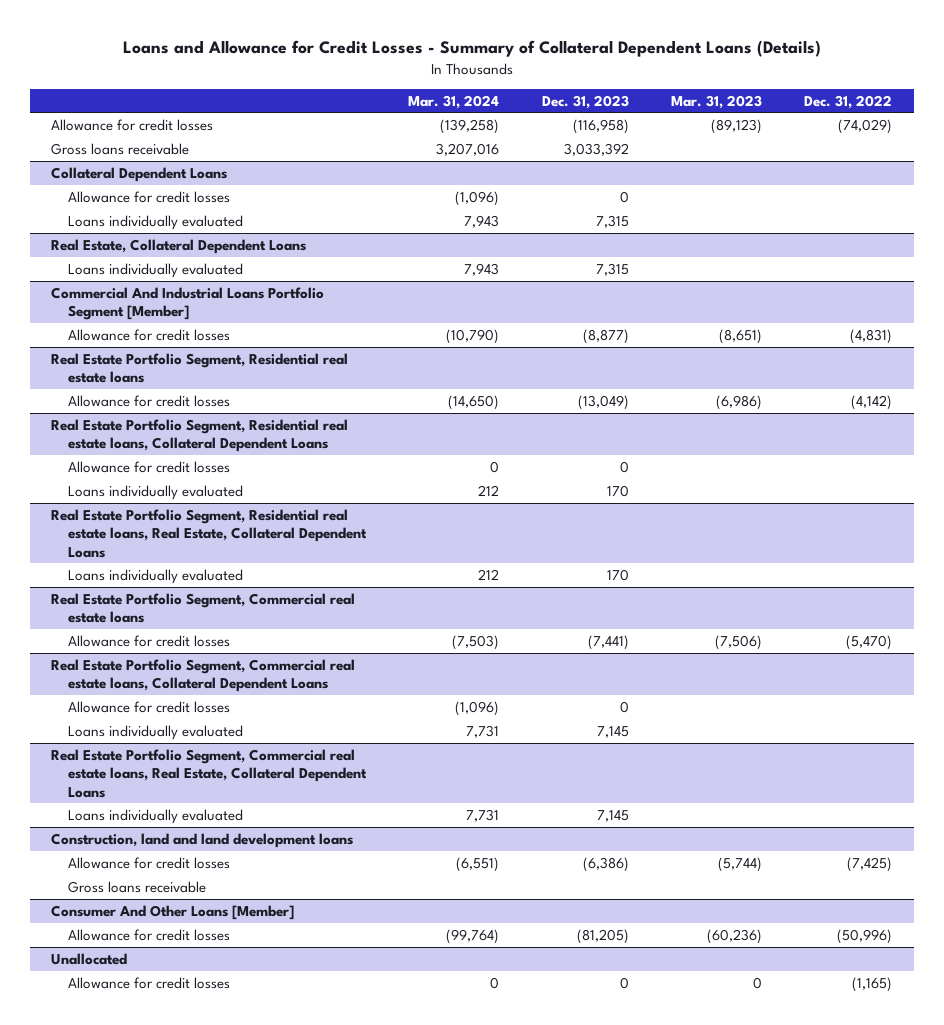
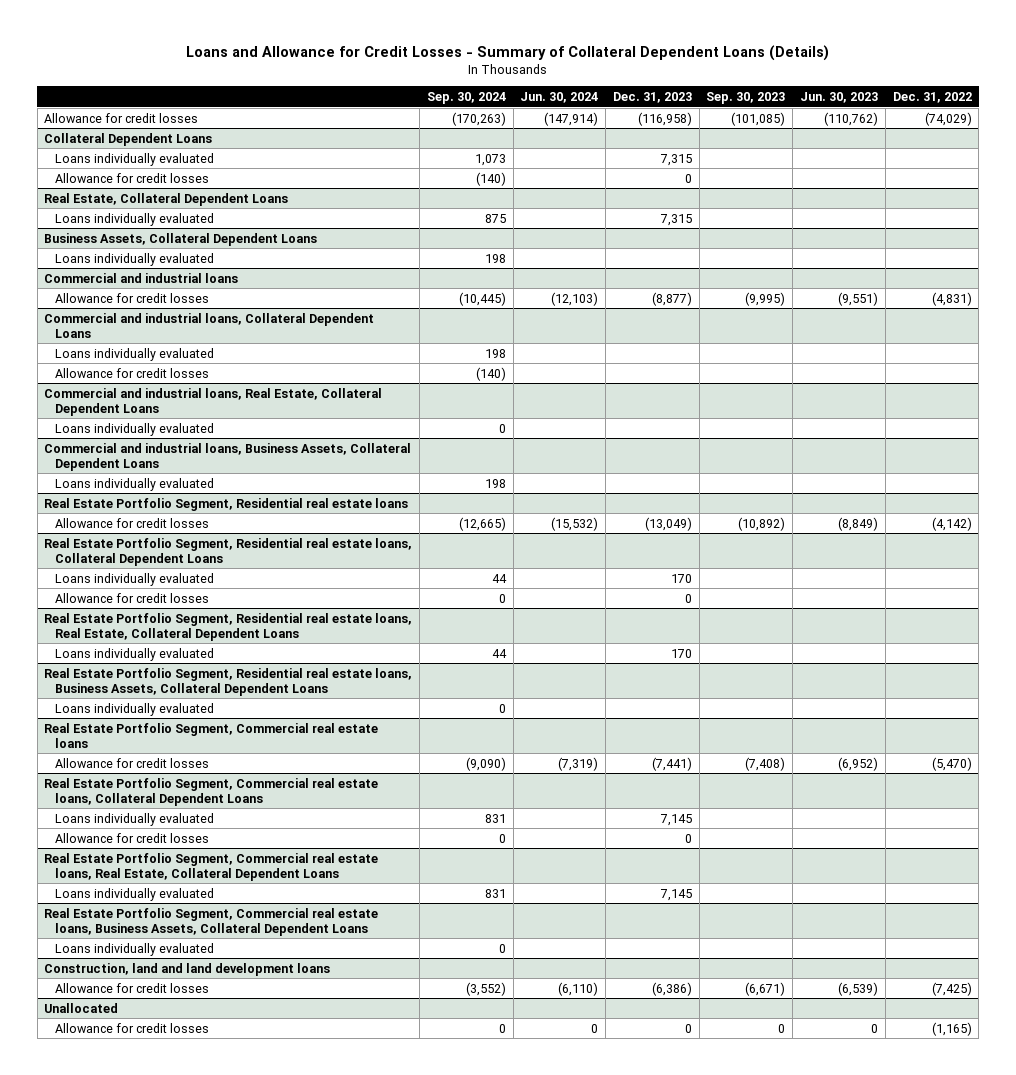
- | Mar. 31, 2024 | Dec. 31, 2023 | Mar. 31, 2023 | Dec. 31, 2022
+ | Sep. 30, 2024 | Jun. 30, 2024 | Dec. 31, 2023 | Sep. 30, 2023 | Jun. 30, 2023 | Dec. 31, 2022
- Gross loans receivable | 3,207,016 | 3,033,392 | |
@ Collateral Dependent Loans
moved down: Allowance for credit losses | (140) | | 0 | | |
- Commercial And Industrial Loans Portfolio Segment [Member]
+ Business Assets, Collateral Dependent Loans
+ Loans individually evaluated | 198 | | | | |
+ Commercial and industrial loans
+ Commercial and industrial loans, Collateral Dependent Loans
+ Loans individually evaluated | 198 | | | | |
+ Allowance for credit losses | (140) | | | | |
+ Commercial and industrial loans, Real Estate, Collateral Dependent Loans
+ Loans individually evaluated | 0 | | | | |
+ Commercial and industrial loans, Business Assets, Collateral Dependent Loans
+ Loans individually evaluated | 198 | | | | |
@ Real Estate Portfolio Segment, Residential real estate loans, Collateral Dependent Loans
moved down: Allowance for credit losses | 0 | | 0 | | |
+ Real Estate Portfolio Segment, Residential real estate loans, Business Assets, Collateral Dependent Loans
+ Loans individually evaluated | 0 | | | | |
@ Real Estate Portfolio Segment, Commercial real estate loans, Collateral Dependent Loans
moved down: Allowance for credit losses | 0 | | 0 | | |
+ Real Estate Portfolio Segment, Commercial real estate loans, Business Assets, Collateral Dependent Loans
+ Loans individually evaluated | 0 | | | | |
@ Construction, land and land development loans
- Gross loans receivable
- Consumer And Other Loans [Member]
- Allowance for credit losses | (99,764) | (81,205) | (60,236) | (50,996)

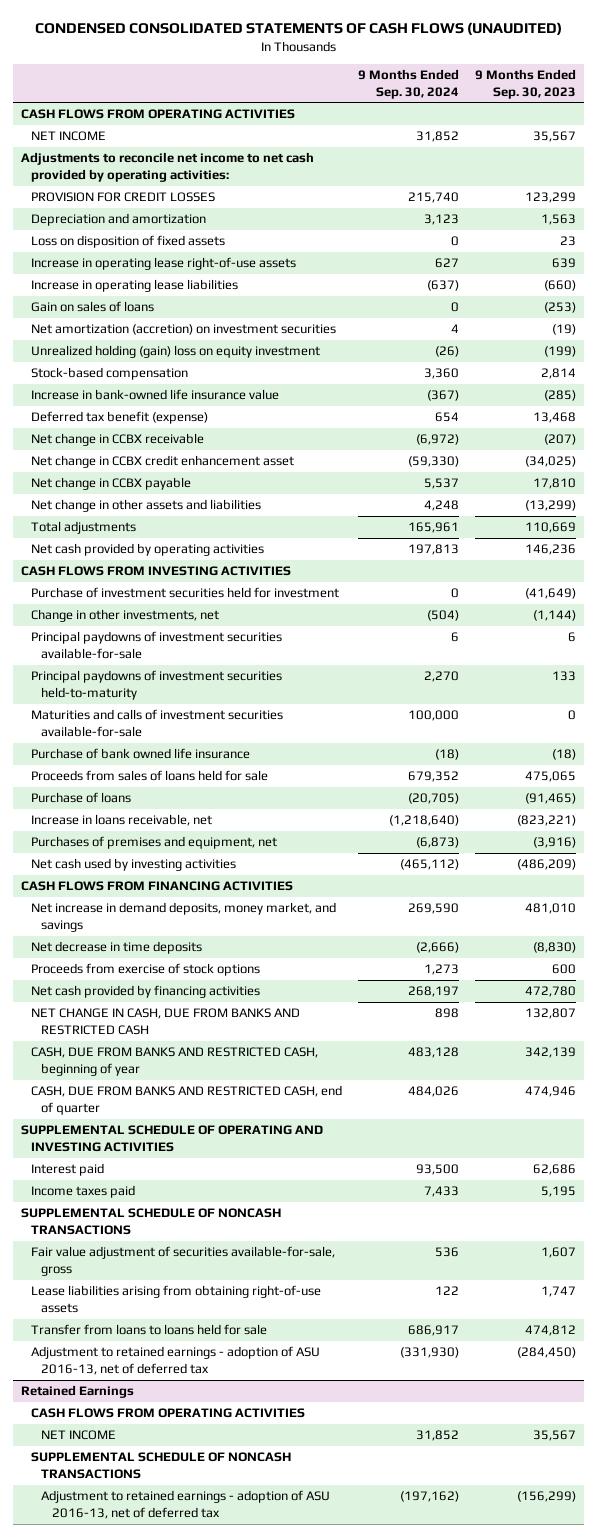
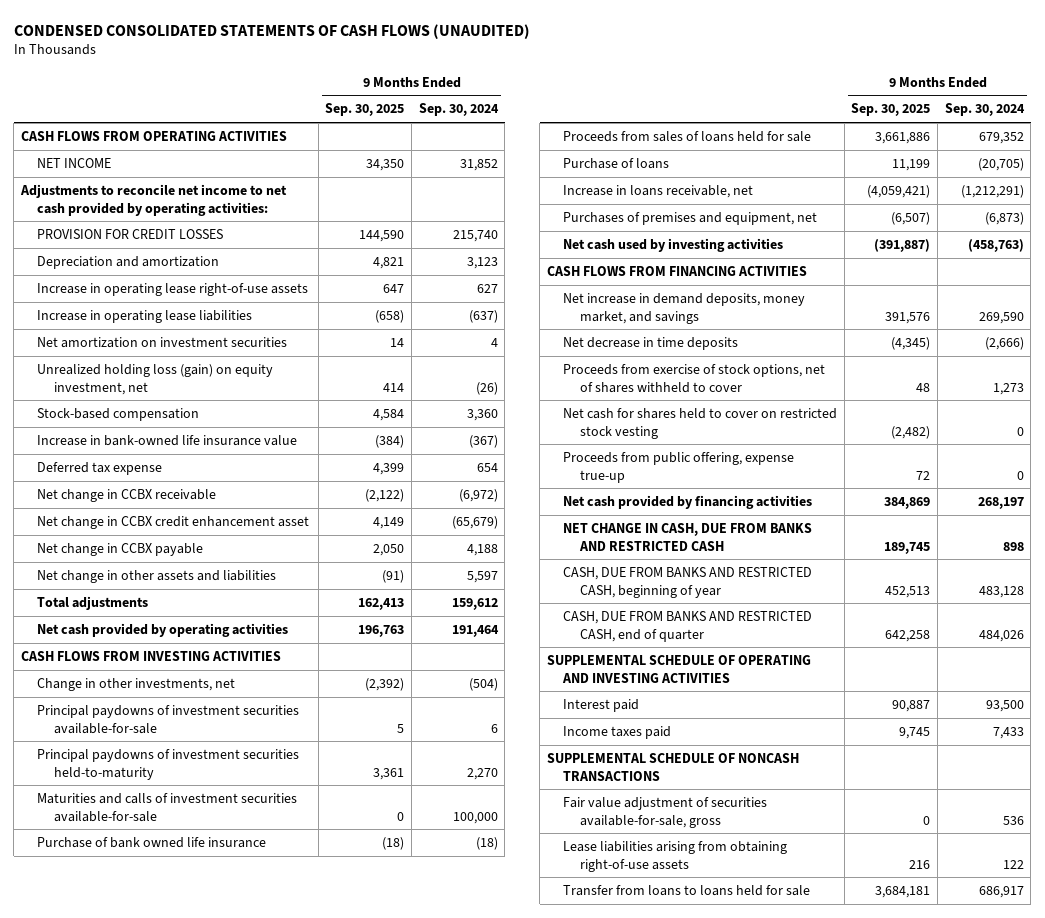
- | 9 Months Ended Sep. 30, 2024 | 9 Months Ended Sep. 30, 2023
+ | 9 Months Ended Sep. 30, 2025 | 9 Months Ended Sep. 30, 2024
- Loss on disposition of fixed assets | 0 | 23
- Gain on sales of loans | 0 | (253)
- Net amortization (accretion) on investment securities | 4 | (19)
- Unrealized holding (gain) loss on equity investment | (26) | (199)
+ Net amortization on investment securities | 14 | 4
+ Unrealized holding loss (gain) on equity investment, net | 414 | (26)
- Deferred tax benefit (expense) | 654 | 13,468
+ Deferred tax expense | 4,399 | 654
- Net change in CCBX credit enhancement asset | (59,330) | (34,025)
- Net change in CCBX payable | 5,537 | 17,810
- Net change in other assets and liabilities | 4,248 | (13,299)
- Total adjustments | 165,961 | 110,669
- Net cash provided by operating activities | 197,813 | 146,236
+ Net change in CCBX credit enhancement asset | 4,149 | (65,679)
+ Net change in CCBX payable | 2,050 | 4,188
+ Net change in other assets and liabilities | (91) | 5,597
+ Total adjustments | 162,413 | 159,612
+ Net cash provided by operating activities | 196,763 | 191,464
- Purchase of investment securities held for investment | 0 | (41,649)
- Increase in loans receivable, net | (1,218,640) | (823,221)
+ Increase in loans receivable, net | (4,059,421) | (1,212,291)
- Net cash used by investing activities | (465,112) | (486,209)
+ Net cash used by investing activities | (391,887) | (458,763)
- Proceeds from exercise of stock options | 1,273 | 600
+ Proceeds from exercise of stock options, net of shares withheld to cover | 48 | 1,273
+ Net cash for shares held to cover on restricted stock vesting | (2,482) | 0
+ Proceeds from public offering, expense true-up | 72 | 0
- Adjustment to retained earnings - adoption of ASU 2016-13, net of deferred tax | (331,930) | (284,450)
- Retained Earnings
- CASH FLOWS FROM OPERATING ACTIVITIES
- NET INCOME | 31,852 | 35,567
- SUPPLEMENTAL SCHEDULE OF NONCASH TRANSACTIONS
- Adjustment to retained earnings - adoption of ASU 2016-13, net of deferred tax | (197,162) | (156,299)

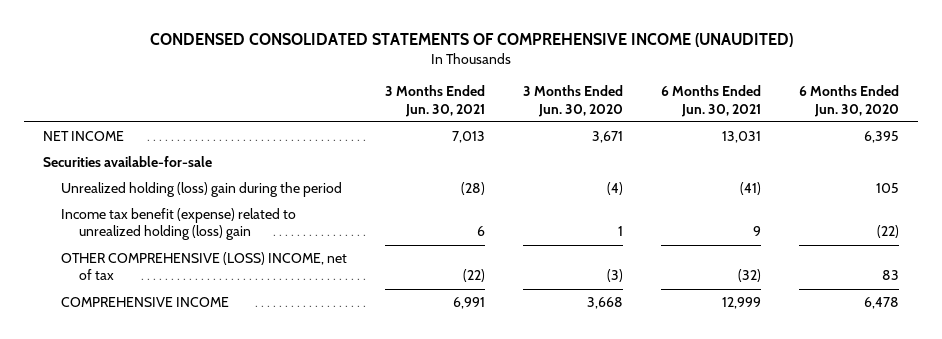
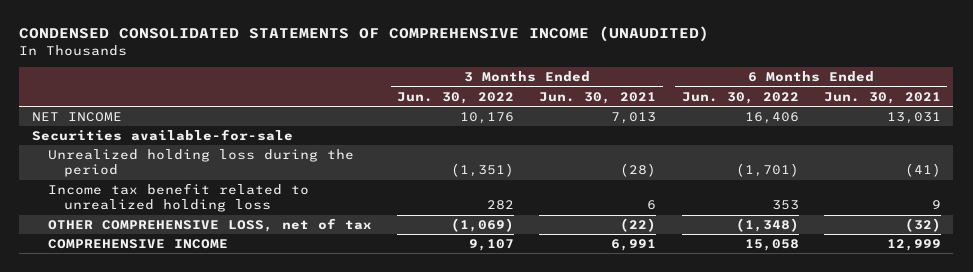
- | 3 Months Ended Jun. 30, 2021 | 3 Months Ended Jun. 30, 2020 | 6 Months Ended Jun. 30, 2021 | 6 Months Ended Jun. 30, 2020
+ | 3 Months Ended Jun. 30, 2022 | 3 Months Ended Jun. 30, 2021 | 6 Months Ended Jun. 30, 2022 | 6 Months Ended Jun. 30, 2021
- Unrealized holding (loss) gain during the period | (28) | (4) | (41) | 105
- Income tax benefit (expense) related to unrealized holding (loss) gain | 6 | 1 | 9 | (22)
- OTHER COMPREHENSIVE (LOSS) INCOME, net of tax | (22) | (3) | (32) | 83
+ Unrealized holding loss during the period | (1,351) | (28) | (1,701) | (41)
+ Income tax benefit related to unrealized holding loss | 282 | 6 | 353 | 9
+ OTHER COMPREHENSIVE LOSS, net of tax | (1,069) | (22) | (1,348) | (32)

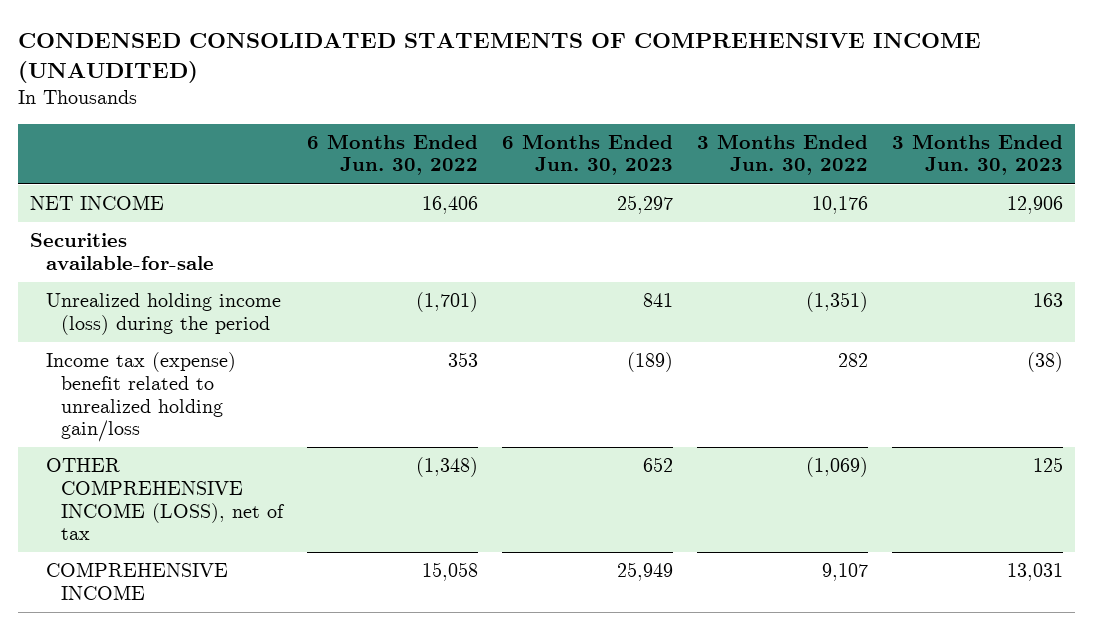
- | 3 Months Ended Jun. 30, 2022 | 3 Months Ended Jun. 30, 2021 | 6 Months Ended Jun. 30, 2022 | 6 Months Ended Jun. 30, 2021
+ | 6 Months Ended Jun. 30, 2022 | 6 Months Ended Jun. 30, 2023 | 3 Months Ended Jun. 30, 2022 | 3 Months Ended Jun. 30, 2023
- Unrealized holding loss during the period | (1,351) | (28) | (1,701) | (41)
- Income tax benefit related to unrealized holding loss | 282 | 6 | 353 | 9
- OTHER COMPREHENSIVE LOSS, net of tax | (1,069) | (22) | (1,348) | (32)
+ Unrealized holding income (loss) during the period | (1,701) | 841 | (1,351) | 163
+ Income tax (expense) benefit related to unrealized holding gain/loss | 353 | (189) | 282 | (38)
+ OTHER COMPREHENSIVE INCOME (LOSS), net of tax | (1,348) | 652 | (1,069) | 125

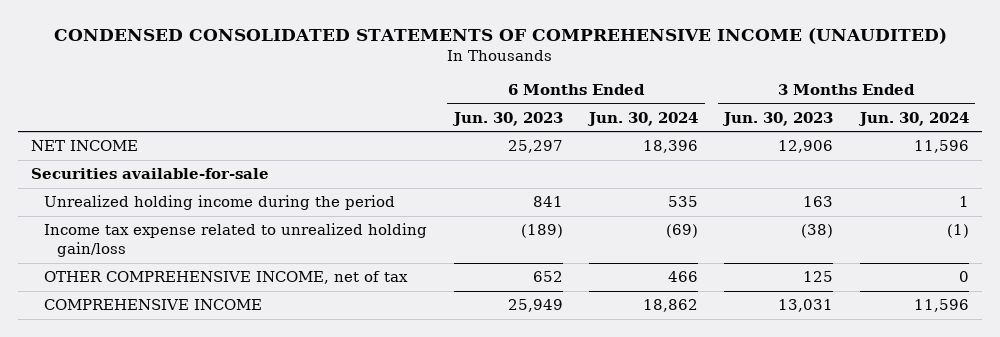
- | 6 Months Ended Jun. 30, 2022 | 6 Months Ended Jun. 30, 2023 | 3 Months Ended Jun. 30, 2022 | 3 Months Ended Jun. 30, 2023
+ | 6 Months Ended Jun. 30, 2023 | 6 Months Ended Jun. 30, 2024 | 3 Months Ended Jun. 30, 2023 | 3 Months Ended Jun. 30, 2024
- Unrealized holding income (loss) during the period | (1,701) | 841 | (1,351) | 163
- Income tax (expense) benefit related to unrealized holding gain/loss | 353 | (189) | 282 | (38)
- OTHER COMPREHENSIVE INCOME (LOSS), net of tax | (1,348) | 652 | (1,069) | 125
+ Unrealized holding income during the period | 841 | 535 | 163 | 1
+ Income tax expense related to unrealized holding gain/loss | (189) | (69) | (38) | (1)
+ OTHER COMPREHENSIVE INCOME, net of tax | 652 | 466 | 125 | 0

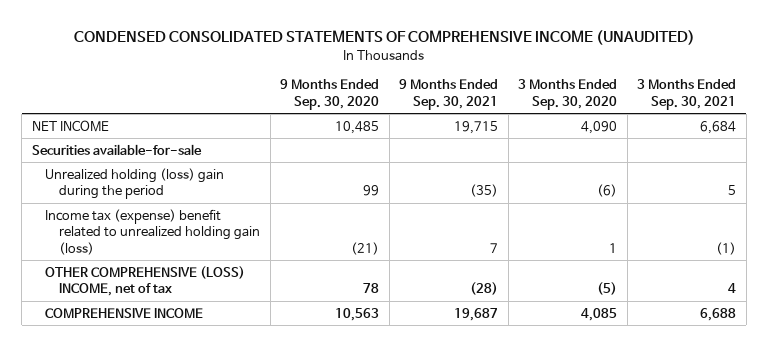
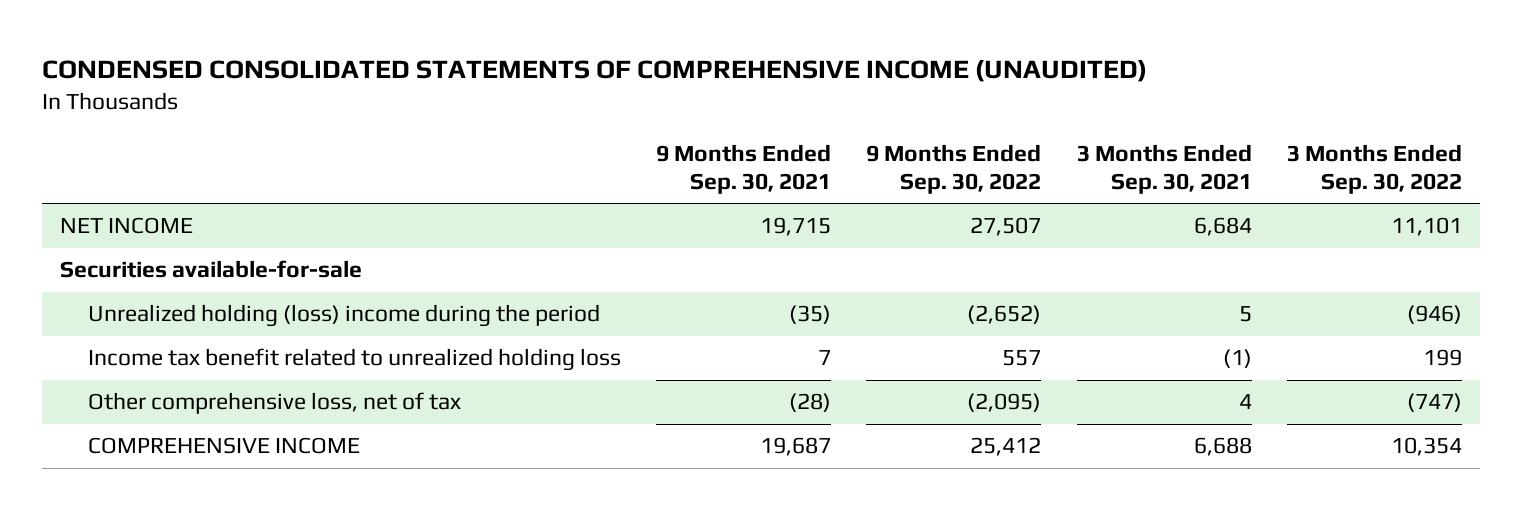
- | 9 Months Ended Sep. 30, 2020 | 9 Months Ended Sep. 30, 2021 | 3 Months Ended Sep. 30, 2020 | 3 Months Ended Sep. 30, 2021
+ | 9 Months Ended Sep. 30, 2021 | 9 Months Ended Sep. 30, 2022 | 3 Months Ended Sep. 30, 2021 | 3 Months Ended Sep. 30, 2022
- Unrealized holding (loss) gain during the period | 99 | (35) | (6) | 5
- Income tax (expense) benefit related to unrealized holding gain (loss) | (21) | 7 | 1 | (1)
- OTHER COMPREHENSIVE (LOSS) INCOME, net of tax | 78 | (28) | (5) | 4
+ Unrealized holding (loss) income during the period | (35) | (2,652) | 5 | (946)
+ Income tax benefit related to unrealized holding loss | 7 | 557 | (1) | 199
+ Other comprehensive loss, net of tax | (28) | (2,095) | 4 | (747)

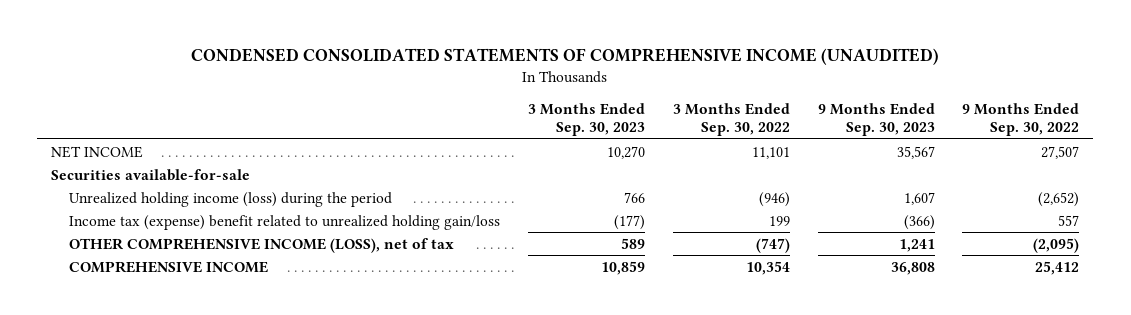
- | 9 Months Ended Sep. 30, 2021 | 9 Months Ended Sep. 30, 2022 | 3 Months Ended Sep. 30, 2021 | 3 Months Ended Sep. 30, 2022
+ | 3 Months Ended Sep. 30, 2023 | 3 Months Ended Sep. 30, 2022 | 9 Months Ended Sep. 30, 2023 | 9 Months Ended Sep. 30, 2022
- Unrealized holding (loss) income during the period | (35) | (2,652) | 5 | (946)
- Income tax benefit related to unrealized holding loss | 7 | 557 | (1) | 199
- Other comprehensive loss, net of tax | (28) | (2,095) | 4 | (747)
+ Unrealized holding income (loss) during the period | 766 | (946) | 1,607 | (2,652)
+ Income tax (expense) benefit related to unrealized holding gain/loss | (177) | 199 | (366) | 557
+ OTHER COMPREHENSIVE INCOME (LOSS), net of tax | 589 | (747) | 1,241 | (2,095)

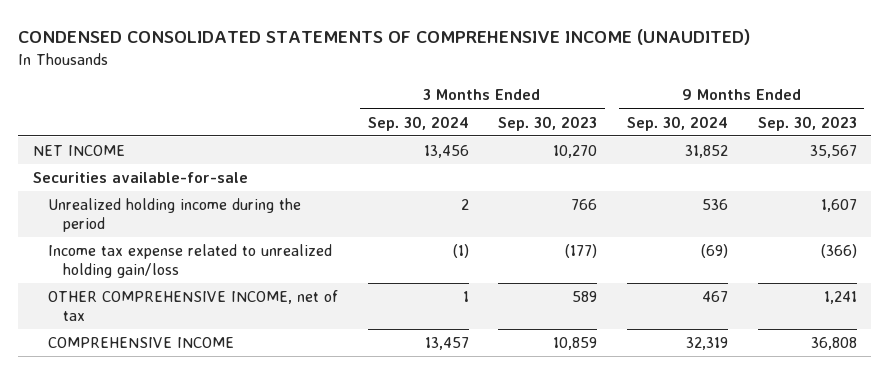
- | 3 Months Ended Sep. 30, 2023 | 3 Months Ended Sep. 30, 2022 | 9 Months Ended Sep. 30, 2023 | 9 Months Ended Sep. 30, 2022
+ | 3 Months Ended Sep. 30, 2024 | 3 Months Ended Sep. 30, 2023 | 9 Months Ended Sep. 30, 2024 | 9 Months Ended Sep. 30, 2023
- Unrealized holding income (loss) during the period | 766 | (946) | 1,607 | (2,652)
- Income tax (expense) benefit related to unrealized holding gain/loss | (177) | 199 | (366) | 557
- OTHER COMPREHENSIVE INCOME (LOSS), net of tax | 589 | (747) | 1,241 | (2,095)
+ Unrealized holding income during the period | 2 | 766 | 536 | 1,607
+ Income tax expense related to unrealized holding gain/loss | (1) | (177) | (69) | (366)
+ OTHER COMPREHENSIVE INCOME, net of tax | 1 | 589 | 467 | 1,241

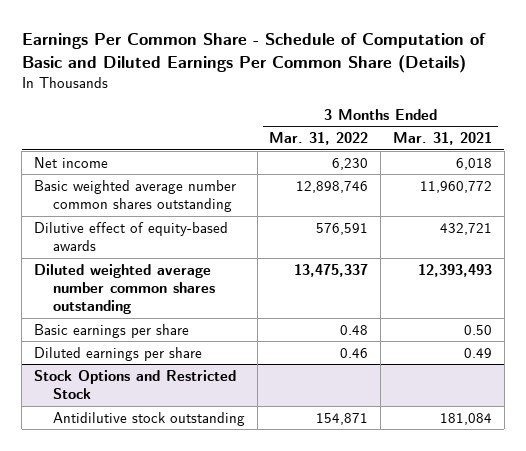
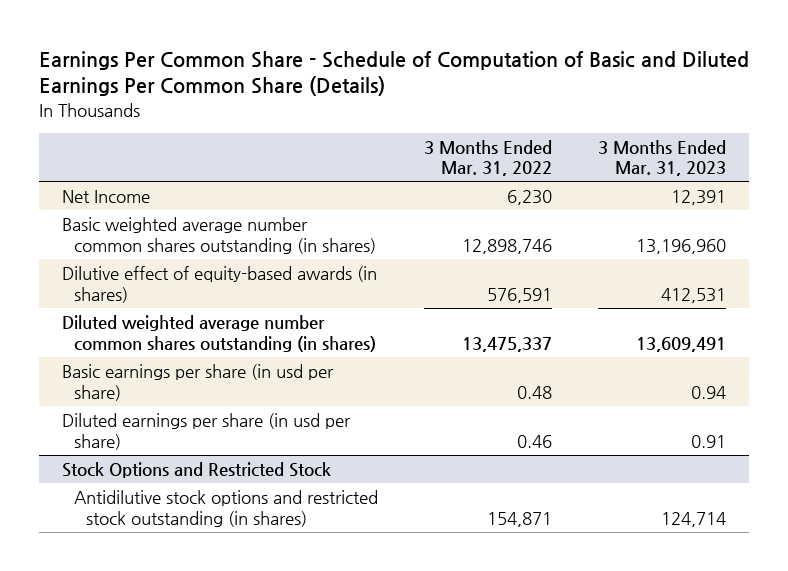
- | 3 Months Ended Mar. 31, 2022 | 3 Months Ended Mar. 31, 2021
+ | 3 Months Ended Mar. 31, 2022 | 3 Months Ended Mar. 31, 2023
- Net income | 6,230 | 6,018
- Basic weighted average number common shares outstanding | 12,898,746 | 11,960,772
- Dilutive effect of equity-based awards | 576,591 | 432,721
- Diluted weighted average number common shares outstanding | 13,475,337 | 12,393,493
- Basic earnings per share | 0.48 | 0.50
- Diluted earnings per share | 0.46 | 0.49
+ Net Income | 6,230 | 12,391
+ Basic weighted average number common shares outstanding (in shares) | 12,898,746 | 13,196,960
+ Dilutive effect of equity-based awards (in shares) | 576,591 | 412,531
+ Diluted weighted average number common shares outstanding (in shares) | 13,475,337 | 13,609,491
+ Basic earnings per share (in usd per share) | 0.48 | 0.94
+ Diluted earnings per share (in usd per share) | 0.46 | 0.91
@ Stock Options and Restricted Stock
- Antidilutive stock outstanding | 154,871 | 181,084
+ Antidilutive stock options and restricted stock outstanding (in shares) | 154,871 | 124,714

